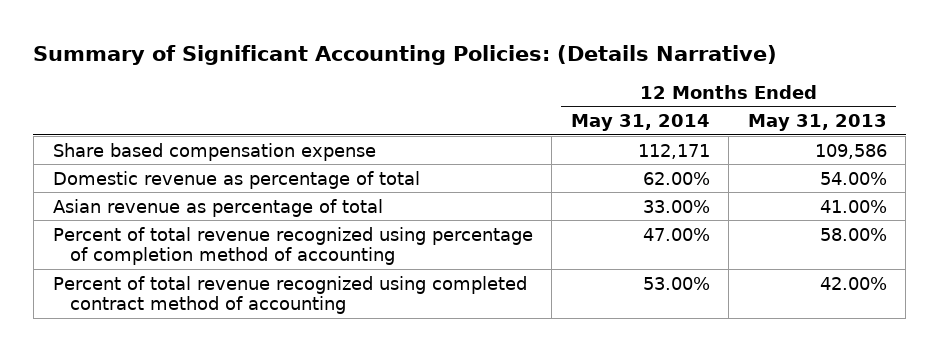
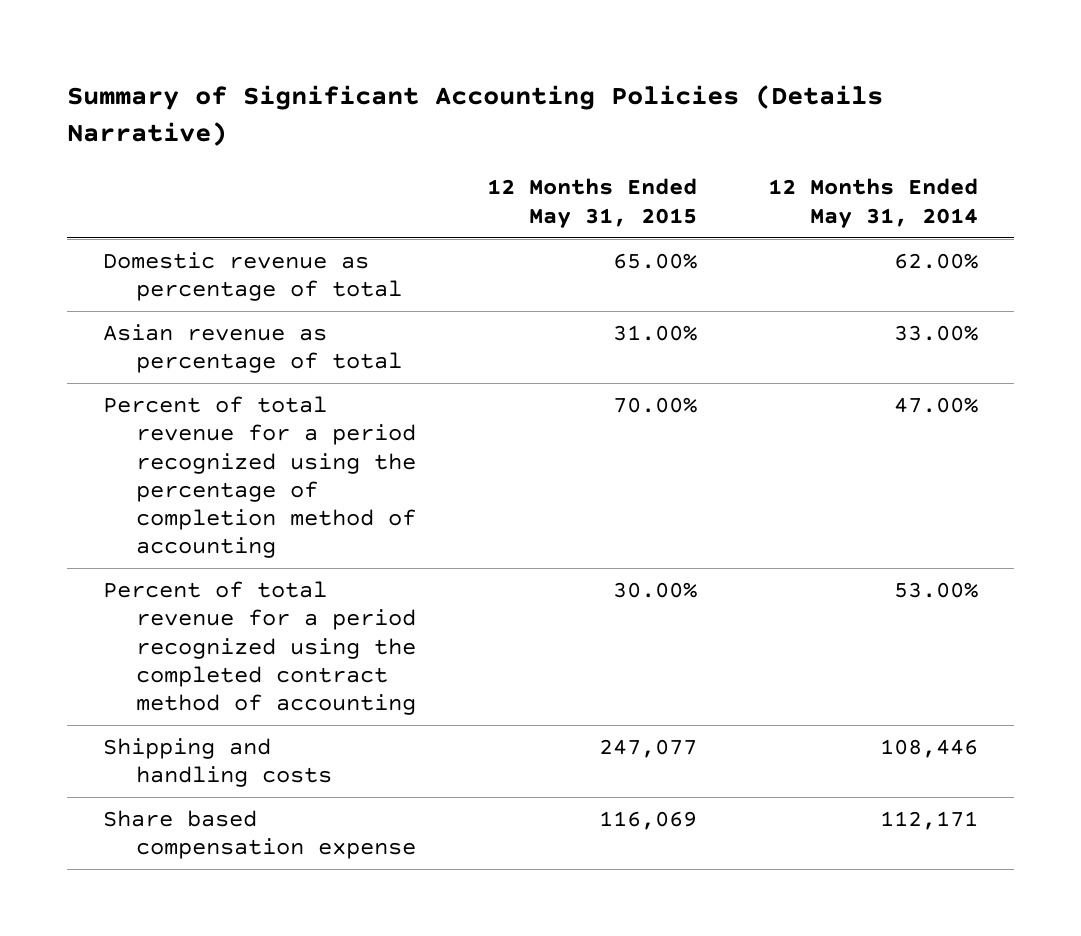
- Summary of Significant Accounting Policies: (Details Narrative)
+ Summary of Significant Accounting Policies (Details Narrative)
- | 12 Months Ended May 31, 2014 | 12 Months Ended May 31, 2013
+ | 12 Months Ended May 31, 2015 | 12 Months Ended May 31, 2014
- Percent of total revenue recognized using percentage of completion method of accounting | 47.00% | 58.00%
- Percent of total revenue recognized using completed contract method of accounting | 53.00% | 42.00%
+ Percent of total revenue for a period recognized using the percentage of completion method of accounting | 70.00% | 47.00%
+ Percent of total revenue for a period recognized using the completed contract method of accounting | 30.00% | 53.00%
+ Shipping and handling costs | 247,077 | 108,446
moved down: Share based compensation expense | 116,069 | 112,171

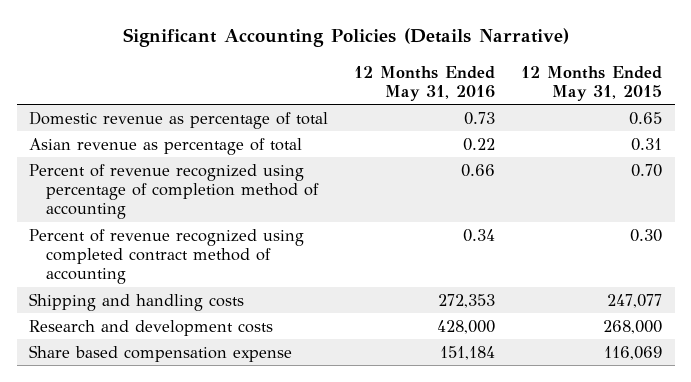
- Summary of Significant Accounting Policies (Details Narrative)
+ Significant Accounting Policies (Details Narrative)
- | 12 Months Ended May 31, 2015 | 12 Months Ended May 31, 2014
+ | 12 Months Ended May 31, 2016 | 12 Months Ended May 31, 2015
- Domestic revenue as percentage of total | 65.00% | 62.00%
- Asian revenue as percentage of total | 31.00% | 33.00%
- Percent of total revenue for a period recognized using the percentage of completion method of accounting | 70.00% | 47.00%
- Percent of total revenue for a period recognized using the completed contract method of accounting | 30.00% | 53.00%
+ Domestic revenue as percentage of total | 0.73 | 0.65
+ Asian revenue as percentage of total | 0.22 | 0.31
+ Percent of revenue recognized using percentage of completion method of accounting | 0.66 | 0.70
+ Percent of revenue recognized using completed contract method of accounting | 0.34 | 0.30
+ Research and development costs | 428,000 | 268,000

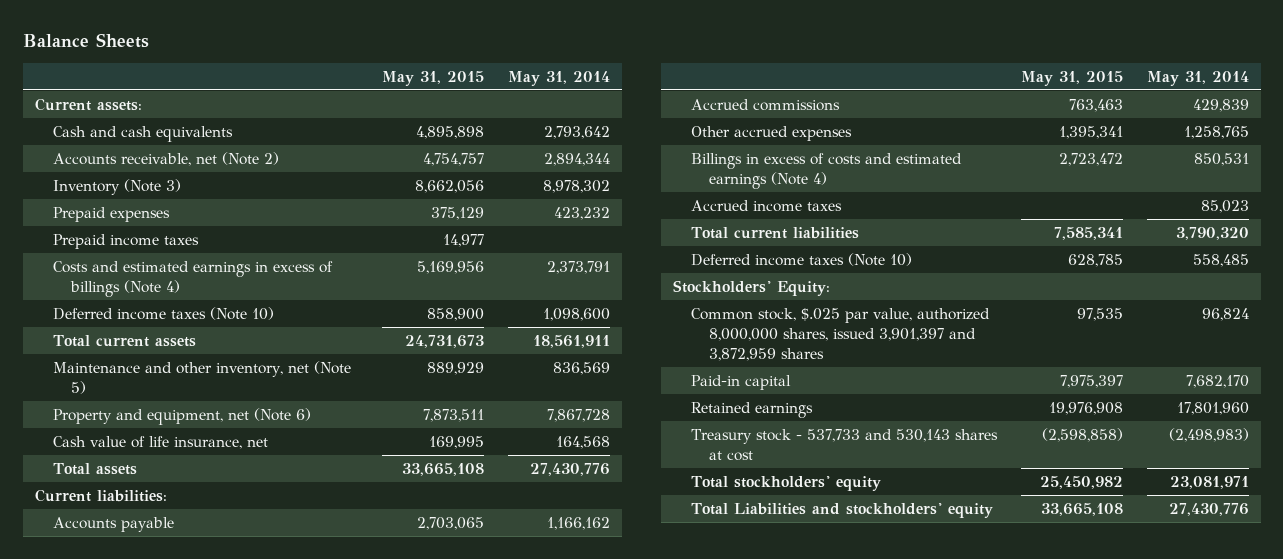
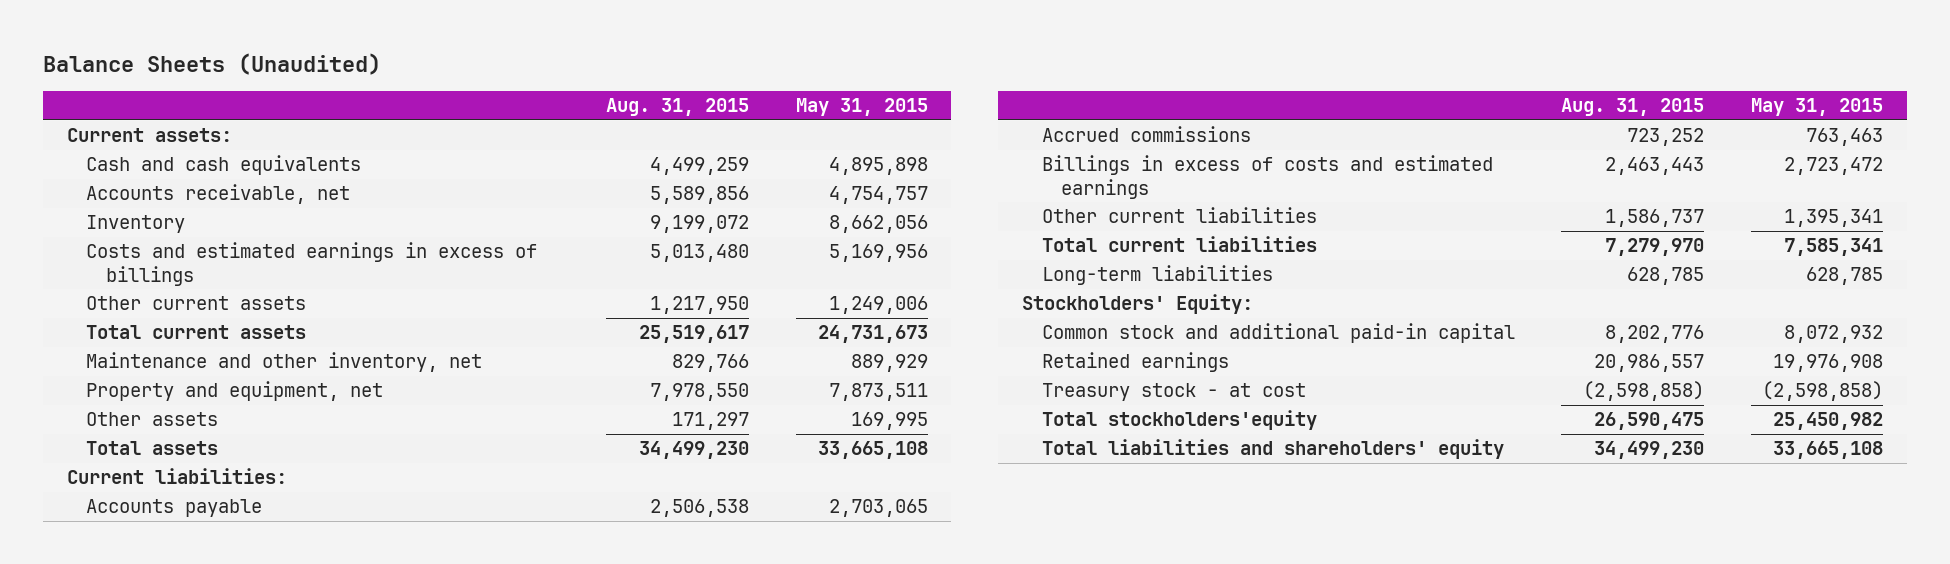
- Balance Sheets
+ Balance Sheets (Unaudited)
- | May 31, 2015 | May 31, 2014
+ | Aug. 31, 2015 | May 31, 2015
- Accounts receivable, net (Note 2) | 4,754,757 | 2,894,344
- Inventory (Note 3) | 8,662,056 | 8,978,302
- Prepaid expenses | 375,129 | 423,232
- Prepaid income taxes | 14,977 |
- Costs and estimated earnings in excess of billings (Note 4) | 5,169,956 | 2,373,791
- Deferred income taxes (Note 10) | 858,900 | 1,098,600
+ Accounts receivable, net | 5,589,856 | 4,754,757
+ Inventory | 9,199,072 | 8,662,056
+ Costs and estimated earnings in excess of billings | 5,013,480 | 5,169,956
+ Other current assets | 1,217,950 | 1,249,006
- Maintenance and other inventory, net (Note 5) | 889,929 | 836,569
- Property and equipment, net (Note 6) | 7,873,511 | 7,867,728
- Cash value of life insurance, net | 169,995 | 164,568
+ Maintenance and other inventory, net | 829,766 | 889,929
+ Property and equipment, net | 7,978,550 | 7,873,511
+ Other assets | 171,297 | 169,995
- Other accrued expenses | 1,395,341 | 1,258,765
- Billings in excess of costs and estimated earnings (Note 4) | 2,723,472 | 850,531
- Accrued income taxes | | 85,023
+ Billings in excess of costs and estimated earnings | 2,463,443 | 2,723,472
+ Other current liabilities | 1,586,737 | 1,395,341
- Deferred income taxes (Note 10) | 628,785 | 558,485
+ Long-term liabilities | 628,785 | 628,785
- Common stock, $.025 par value, authorized 8,000,000 shares, issued 3,901,397 and 3,872,959 shares | 97,535 | 96,824
- Paid-in capital | 7,975,397 | 7,682,170
+ Common stock and additional paid-in capital | 8,202,776 | 8,072,932
- Treasury stock - 537,733 and 530,143 shares at cost | (2,598,858) | (2,498,983)
- Total stockholders' equity | 25,450,982 | 23,081,971
- Total Liabilities and stockholders' equity | 33,665,108 | 27,430,776
+ Treasury stock - at cost | (2,598,858) | (2,598,858)
+ Total stockholders'equity | 26,590,475 | 25,450,982
+ Total liabilities and shareholders' equity | 34,499,230 | 33,665,108

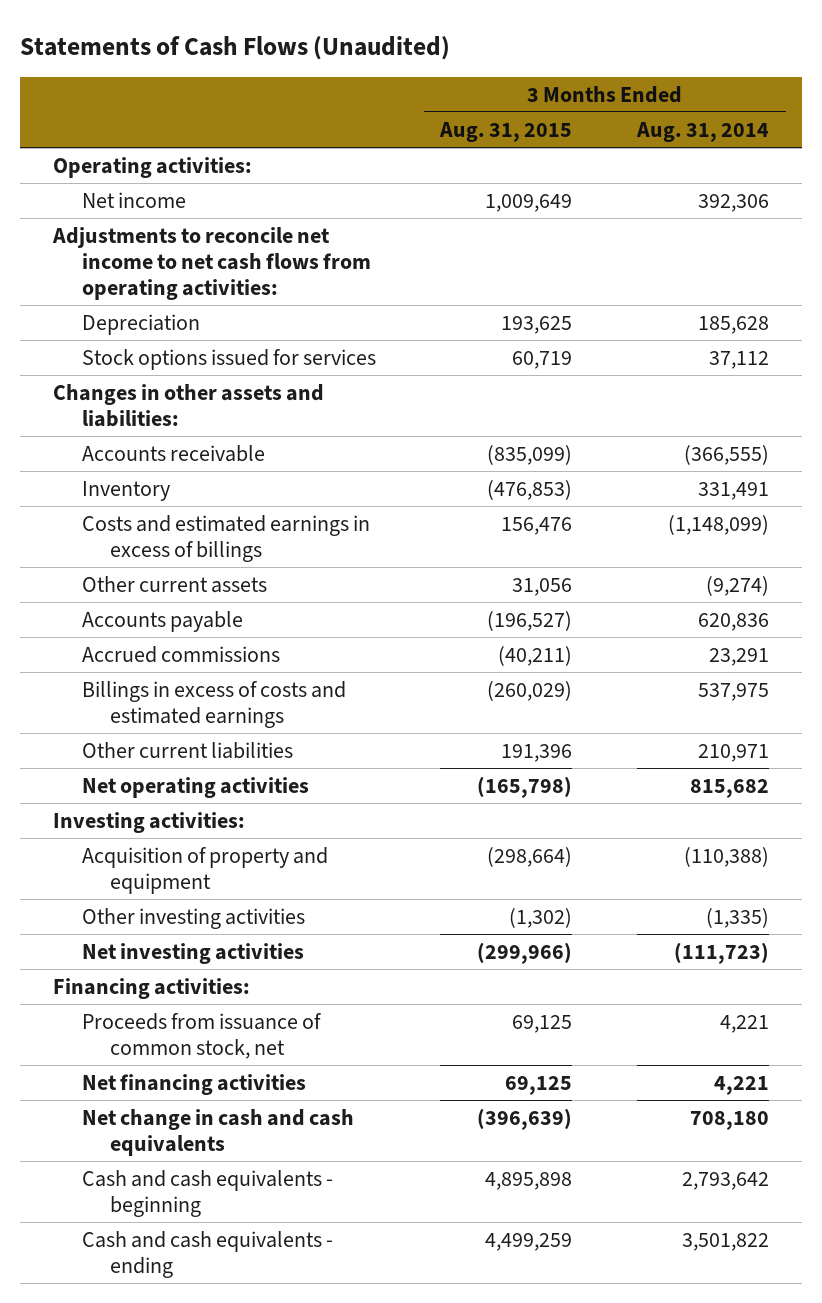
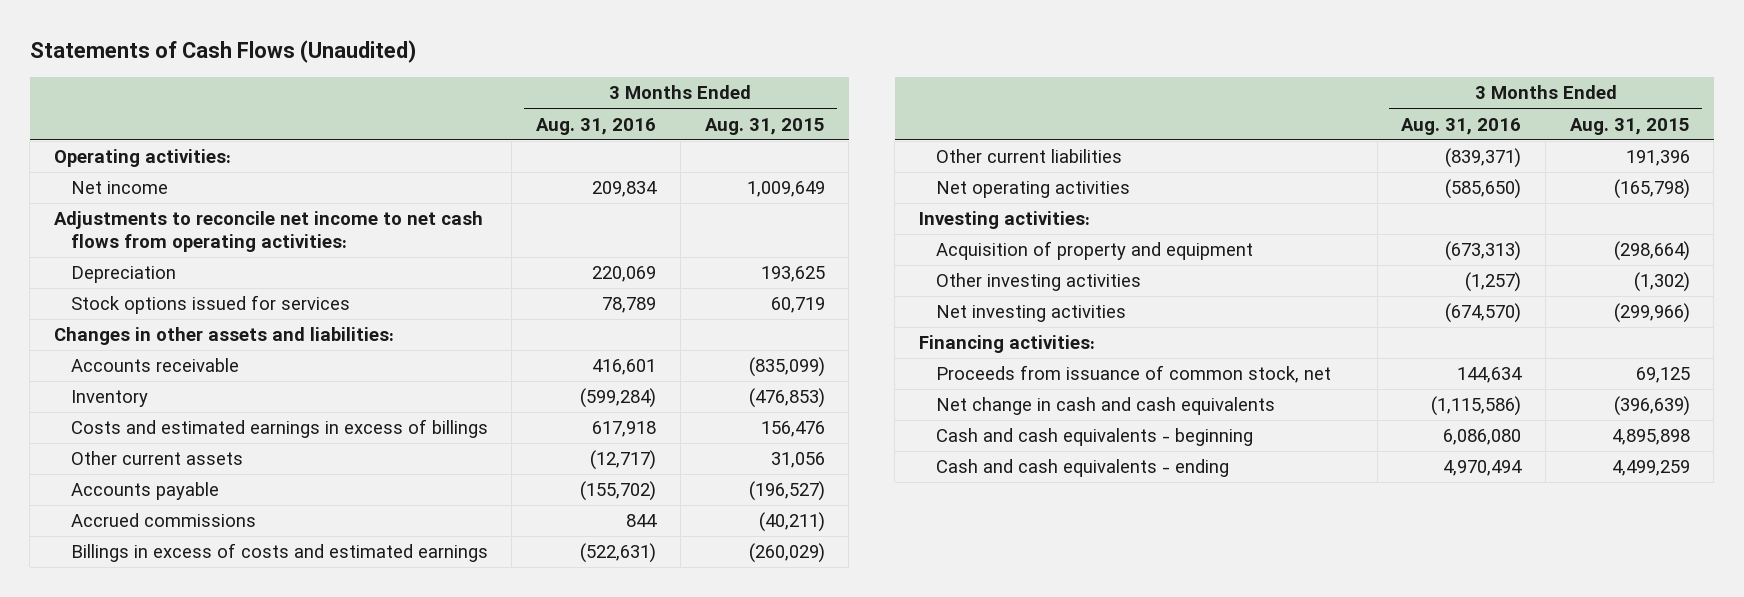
- | 3 Months Ended Aug. 31, 2015 | 3 Months Ended Aug. 31, 2014
+ | 3 Months Ended Aug. 31, 2016 | 3 Months Ended Aug. 31, 2015
- Net financing activities | 69,125 | 4,221

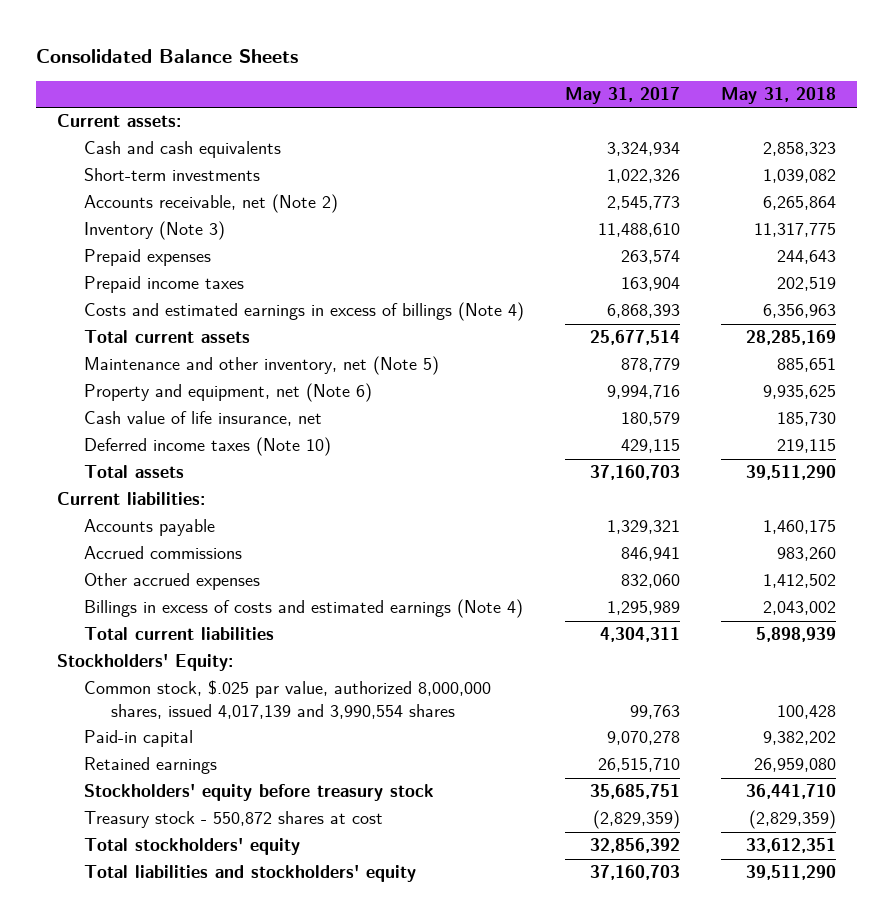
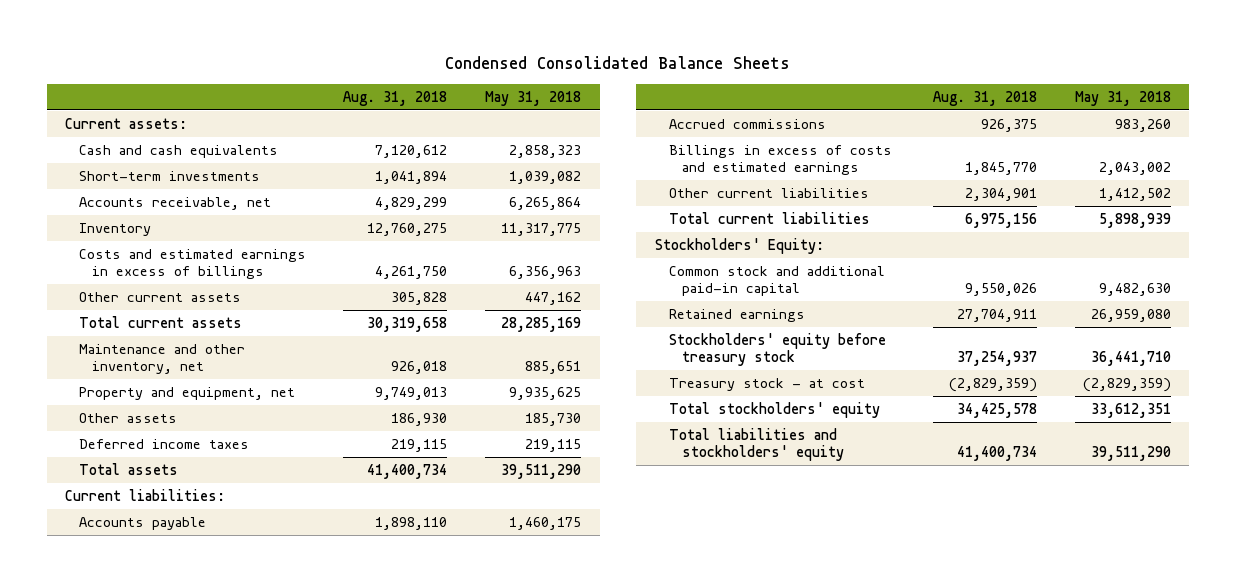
- Consolidated Balance Sheets
+ Condensed Consolidated Balance Sheets
- | May 31, 2017 | May 31, 2018
+ | Aug. 31, 2018 | May 31, 2018
- Accounts receivable, net (Note 2) | 2,545,773 | 6,265,864
- Inventory (Note 3) | 11,488,610 | 11,317,775
- Prepaid expenses | 263,574 | 244,643
- Prepaid income taxes | 163,904 | 202,519
- Costs and estimated earnings in excess of billings (Note 4) | 6,868,393 | 6,356,963
+ Accounts receivable, net | 4,829,299 | 6,265,864
+ Inventory | 12,760,275 | 11,317,775
+ Costs and estimated earnings in excess of billings | 4,261,750 | 6,356,963
+ Other current assets | 305,828 | 447,162
- Maintenance and other inventory, net (Note 5) | 878,779 | 885,651
- Property and equipment, net (Note 6) | 9,994,716 | 9,935,625
- Cash value of life insurance, net | 180,579 | 185,730
- Deferred income taxes (Note 10) | 429,115 | 219,115
+ Maintenance and other inventory, net | 926,018 | 885,651
+ Property and equipment, net | 9,749,013 | 9,935,625
+ Other assets | 186,930 | 185,730
+ Deferred income taxes | 219,115 | 219,115
- Other accrued expenses | 832,060 | 1,412,502
- Billings in excess of costs and estimated earnings (Note 4) | 1,295,989 | 2,043,002
+ Billings in excess of costs and estimated earnings | 1,845,770 | 2,043,002
+ Other current liabilities | 2,304,901 | 1,412,502
- Common stock, $.025 par value, authorized 8,000,000 shares, issued 4,017,139 and 3,990,554 shares | 99,763 | 100,428
- Paid-in capital | 9,070,278 | 9,382,202
+ Common stock and additional paid-in capital | 9,550,026 | 9,482,630
- Treasury stock - 550,872 shares at cost | (2,829,359) | (2,829,359)
+ Treasury stock - at cost | (2,829,359) | (2,829,359)

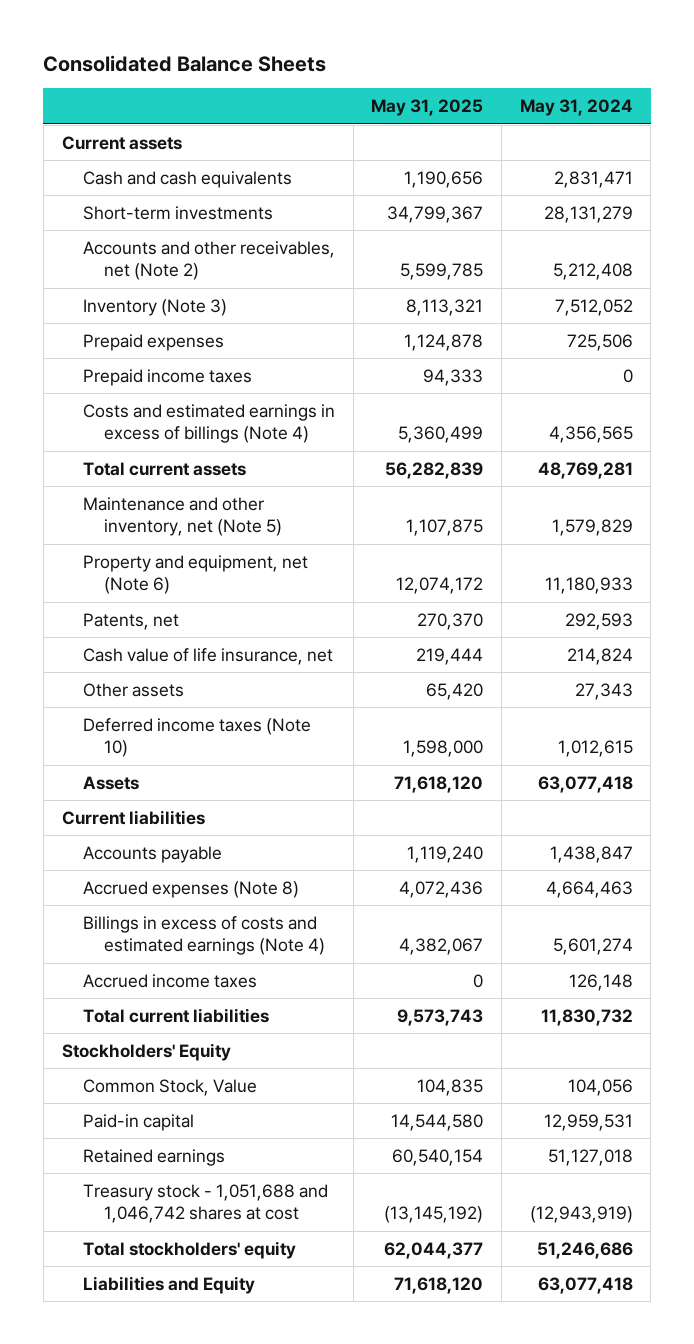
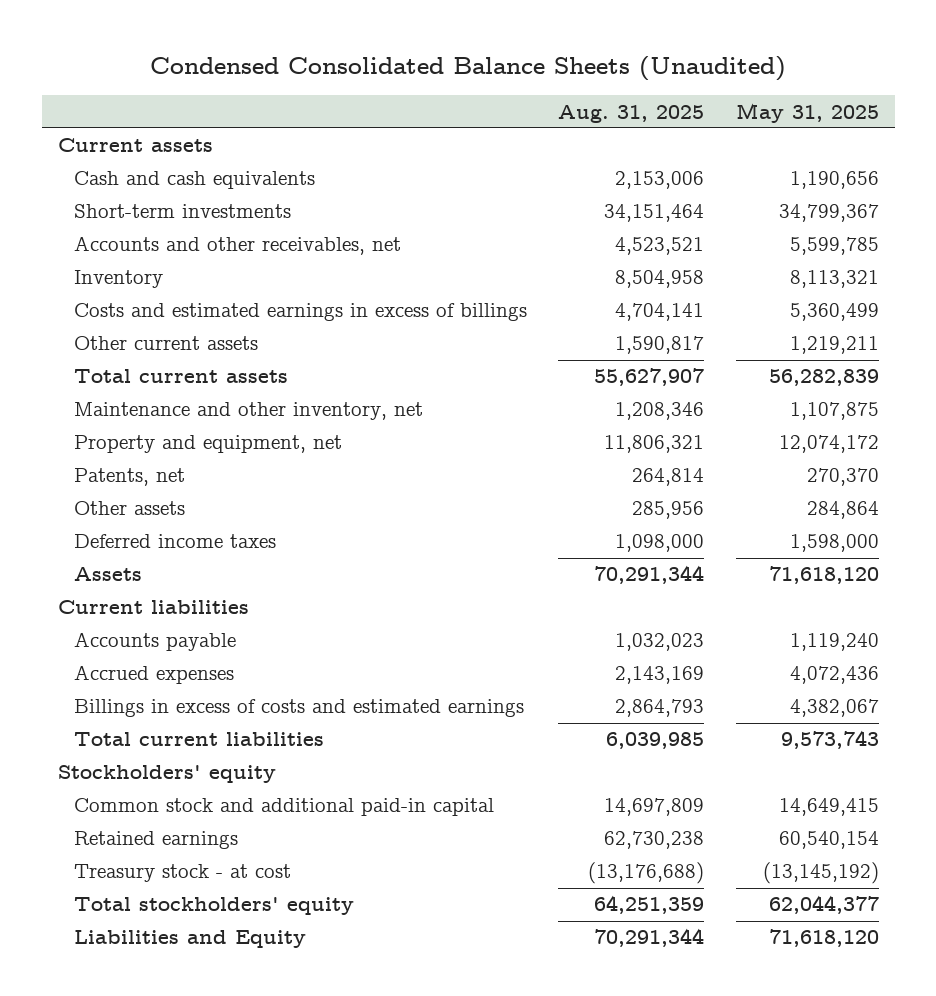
- Consolidated Balance Sheets
+ Condensed Consolidated Balance Sheets (Unaudited)
- | May 31, 2025 | May 31, 2024
+ | Aug. 31, 2025 | May 31, 2025
- Accounts and other receivables, net (Note 2) | 5,599,785 | 5,212,408
- Inventory (Note 3) | 8,113,321 | 7,512,052
- Prepaid expenses | 1,124,878 | 725,506
- Prepaid income taxes | 94,333 | 0
- Costs and estimated earnings in excess of billings (Note 4) | 5,360,499 | 4,356,565
+ Accounts and other receivables, net | 4,523,521 | 5,599,785
+ Inventory | 8,504,958 | 8,113,321
+ Costs and estimated earnings in excess of billings | 4,704,141 | 5,360,499
+ Other current assets | 1,590,817 | 1,219,211
- Maintenance and other inventory, net (Note 5) | 1,107,875 | 1,579,829
- Property and equipment, net (Note 6) | 12,074,172 | 11,180,933
+ Maintenance and other inventory, net | 1,208,346 | 1,107,875
+ Property and equipment, net | 11,806,321 | 12,074,172
- Cash value of life insurance, net | 219,444 | 214,824
- Other assets | 65,420 | 27,343
- Deferred income taxes (Note 10) | 1,598,000 | 1,012,615
+ Other assets | 285,956 | 284,864
+ Deferred income taxes | 1,098,000 | 1,598,000
- Accrued expenses (Note 8) | 4,072,436 | 4,664,463
- Billings in excess of costs and estimated earnings (Note 4) | 4,382,067 | 5,601,274
- Accrued income taxes | 0 | 126,148
+ Accrued expenses | 2,143,169 | 4,072,436
+ Billings in excess of costs and estimated earnings | 2,864,793 | 4,382,067
- Stockholders' Equity
- Common Stock, Value | 104,835 | 104,056
- Paid-in capital | 14,544,580 | 12,959,531
+ Stockholders' equity
+ Common stock and additional paid-in capital | 14,697,809 | 14,649,415
- Treasury stock - 1,051,688 and 1,046,742 shares at cost | (13,145,192) | (12,943,919)
+ Treasury stock - at cost | (13,176,688) | (13,145,192)

